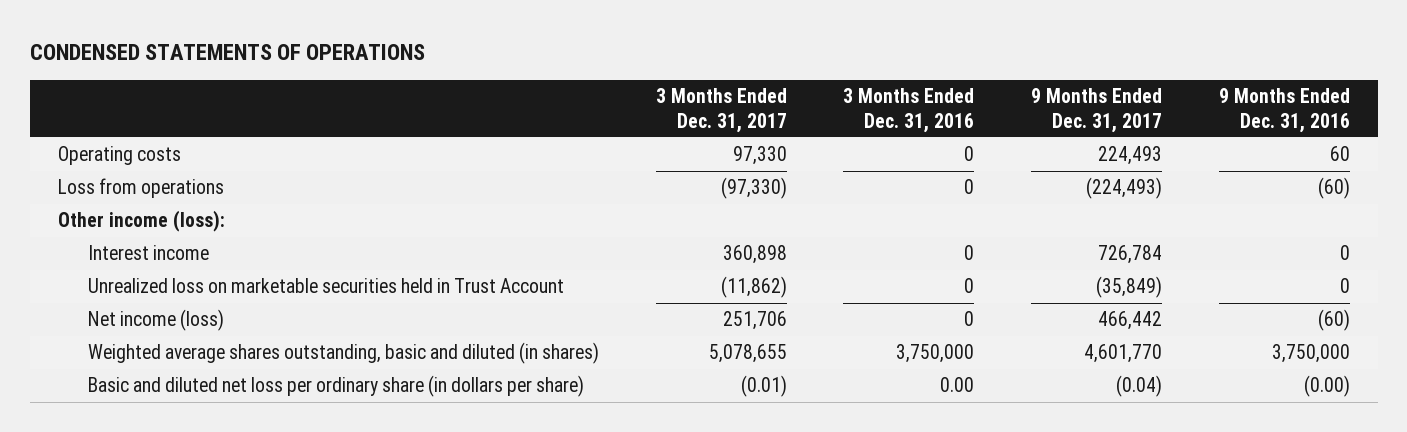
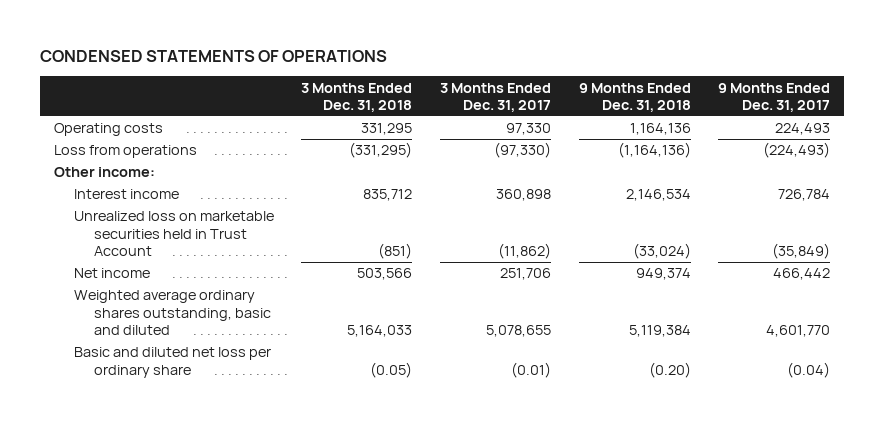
- | 3 Months Ended Dec. 31, 2017 | 3 Months Ended Dec. 31, 2016 | 9 Months Ended Dec. 31, 2017 | 9 Months Ended Dec. 31, 2016
+ | 3 Months Ended Dec. 31, 2018 | 3 Months Ended Dec. 31, 2017 | 9 Months Ended Dec. 31, 2018 | 9 Months Ended Dec. 31, 2017
- Other income (loss):
+ Other income:
- Net income (loss) | 251,706 | 0 | 466,442 | (60)
- Weighted average shares outstanding, basic and diluted (in shares) | 5,078,655 | 3,750,000 | 4,601,770 | 3,750,000
- Basic and diluted net loss per ordinary share (in dollars per share) | (0.01) | 0.00 | (0.04) | (0.00)
+ Net income | 503,566 | 251,706 | 949,374 | 466,442
+ Weighted average ordinary shares outstanding, basic and diluted | 5,164,033 | 5,078,655 | 5,119,384 | 4,601,770
+ Basic and diluted net loss per ordinary share | (0.05) | (0.01) | (0.20) | (0.04)

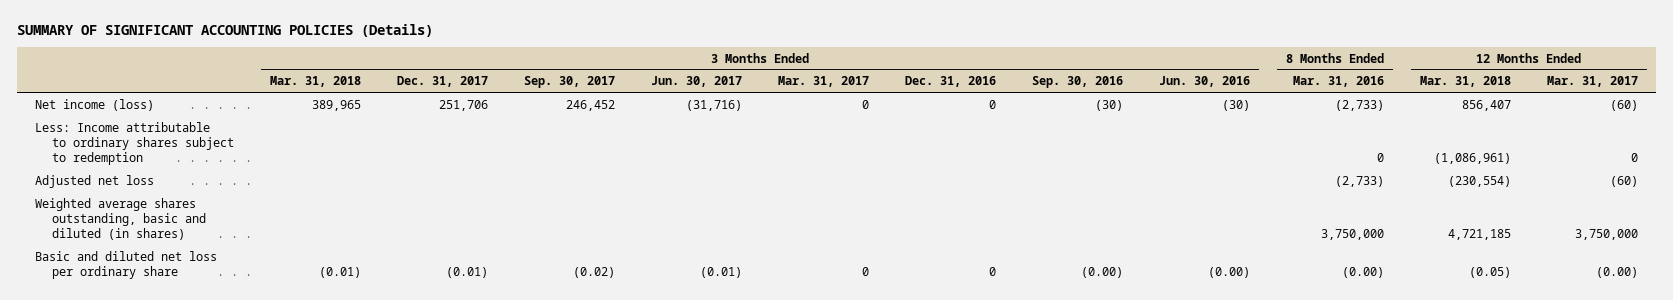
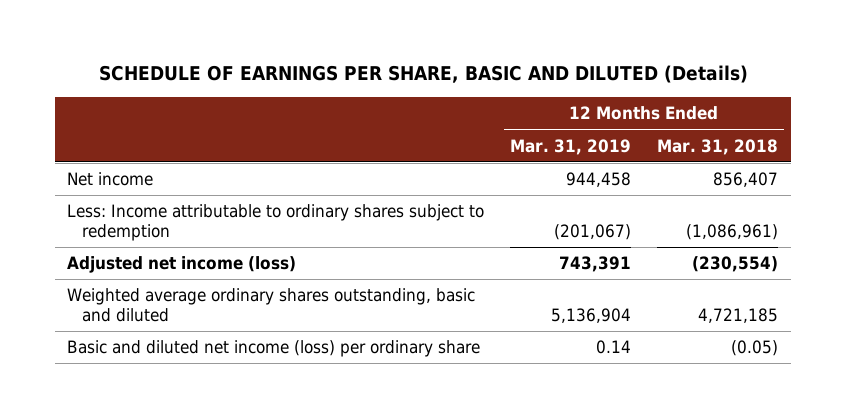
- SUMMARY OF SIGNIFICANT ACCOUNTING POLICIES (Details)
+ SCHEDULE OF EARNINGS PER SHARE, BASIC AND DILUTED (Details)
- | 3 Months Ended Mar. 31, 2018 | 3 Months Ended Dec. 31, 2017 | 3 Months Ended Sep. 30, 2017 | 3 Months Ended Jun. 30, 2017 | 3 Months Ended Mar. 31, 2017 | 3 Months Ended Dec. 31, 2016 | 3 Months Ended Sep. 30, 2016 | 3 Months Ended Jun. 30, 2016 | 8 Months Ended Mar. 31, 2016 | 12 Months Ended Mar. 31, 2018 | 12 Months Ended Mar. 31, 2017
+ | 12 Months Ended Mar. 31, 2019 | 12 Months Ended Mar. 31, 2018
- Net income (loss) | 389,965 | 251,706 | 246,452 | (31,716) | 0 | 0 | (30) | (30) | (2,733) | 856,407 | (60)
+ Net income | 944,458 | 856,407
- Adjusted net loss | | | | | | | | | (2,733) | (230,554) | (60)
- Weighted average shares outstanding, basic and diluted (in shares) | | | | | | | | | 3,750,000 | 4,721,185 | 3,750,000
- Basic and diluted net loss per ordinary share | (0.01) | (0.01) | (0.02) | (0.01) | 0 | 0 | (0.00) | (0.00) | (0.00) | (0.05) | (0.00)
+ Adjusted net income (loss) | 743,391 | (230,554)
+ Weighted average ordinary shares outstanding, basic and diluted | 5,136,904 | 4,721,185
+ Basic and diluted net income (loss) per ordinary share | 0.14 | (0.05)

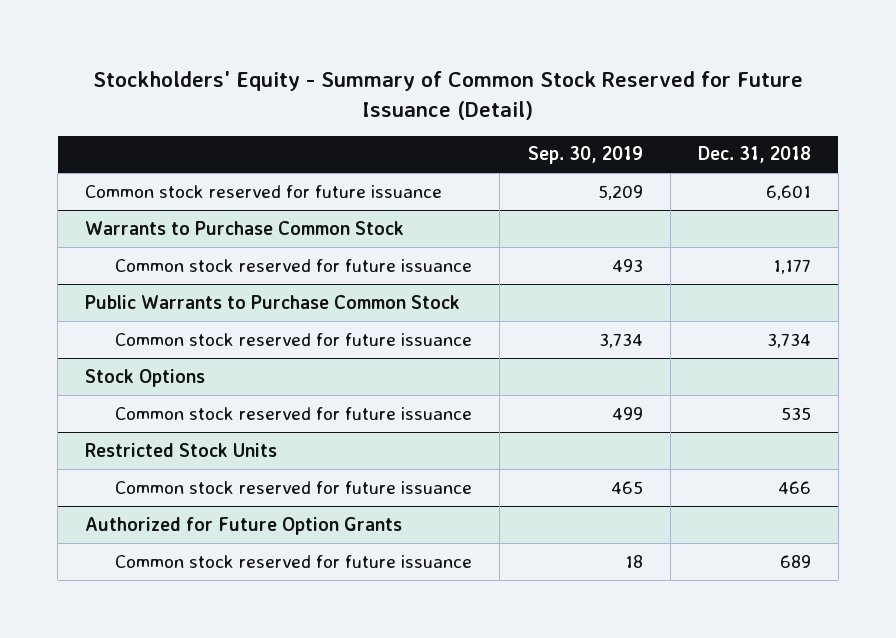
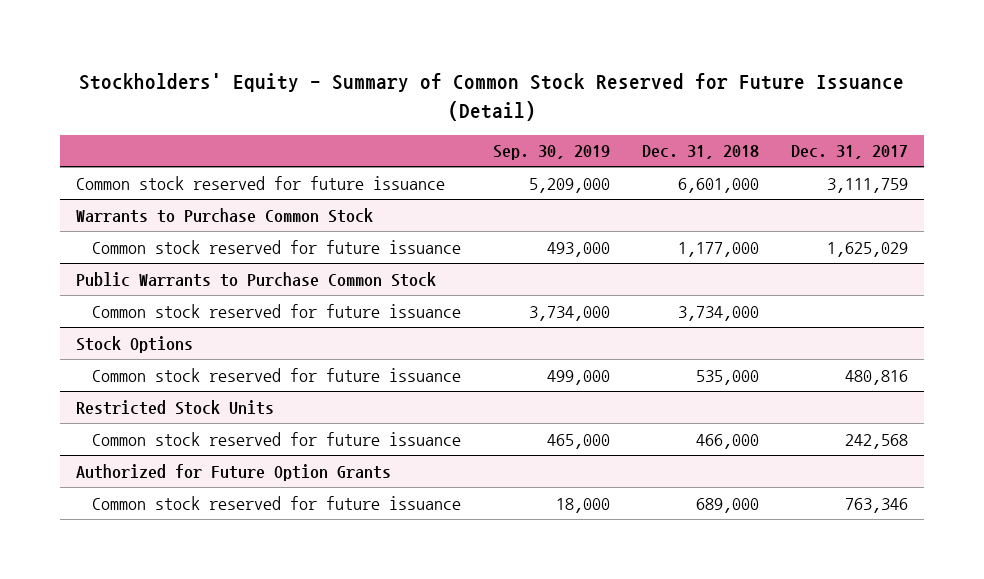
- | Sep. 30, 2019 | Dec. 31, 2018
+ | Sep. 30, 2019 | Dec. 31, 2018 | Dec. 31, 2017
- Common stock reserved for future issuance | 5,209 | 6,601
+ Common stock reserved for future issuance | 5,209,000 | 6,601,000 | 3,111,759
@ Warrants to Purchase Common Stock
- Common stock reserved for future issuance | 493 | 1,177
+ Common stock reserved for future issuance | 493,000 | 1,177,000 | 1,625,029
@ Public Warrants to Purchase Common Stock
- Common stock reserved for future issuance | 3,734 | 3,734
+ Common stock reserved for future issuance | 3,734,000 | 3,734,000 |
@ Stock Options
- Common stock reserved for future issuance | 499 | 535
+ Common stock reserved for future issuance | 499,000 | 535,000 | 480,816
@ Restricted Stock Units
- Common stock reserved for future issuance | 465 | 466
+ Common stock reserved for future issuance | 465,000 | 466,000 | 242,568
@ Authorized for Future Option Grants
- Common stock reserved for future issuance | 18 | 689
+ Common stock reserved for future issuance | 18,000 | 689,000 | 763,346

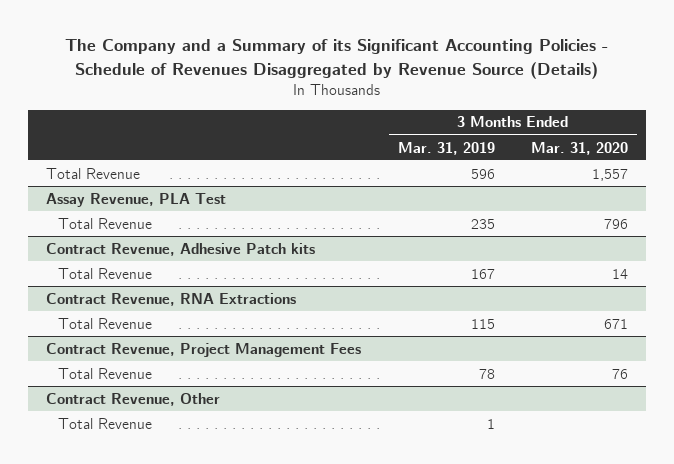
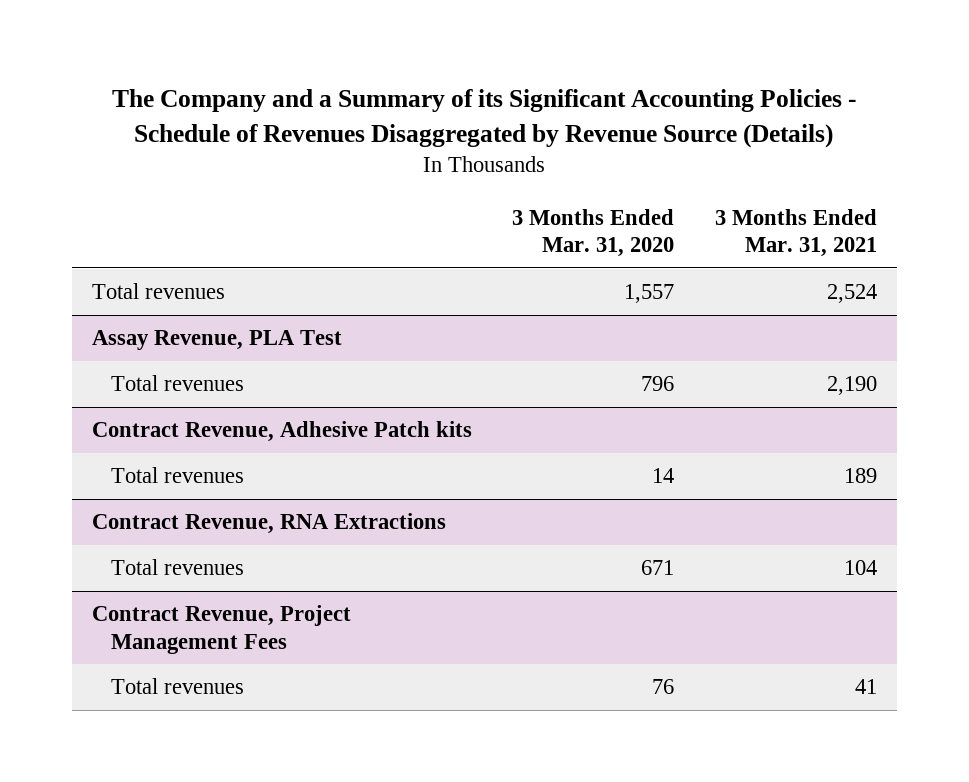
- | 3 Months Ended Mar. 31, 2019 | 3 Months Ended Mar. 31, 2020
+ | 3 Months Ended Mar. 31, 2020 | 3 Months Ended Mar. 31, 2021
- Total Revenue | 596 | 1,557
+ Total revenues | 1,557 | 2,524
@ Assay Revenue, PLA Test
- Total Revenue | 235 | 796
+ Total revenues | 796 | 2,190
@ Contract Revenue, Adhesive Patch kits
- Total Revenue | 167 | 14
+ Total revenues | 14 | 189
@ Contract Revenue, RNA Extractions
- Total Revenue | 115 | 671
+ Total revenues | 671 | 104
@ Contract Revenue, Project Management Fees
- Total Revenue | 78 | 76
- Contract Revenue, Other
- Total Revenue | 1 |
@ Contract Revenue, Project Management Fees
+ Total revenues | 76 | 41

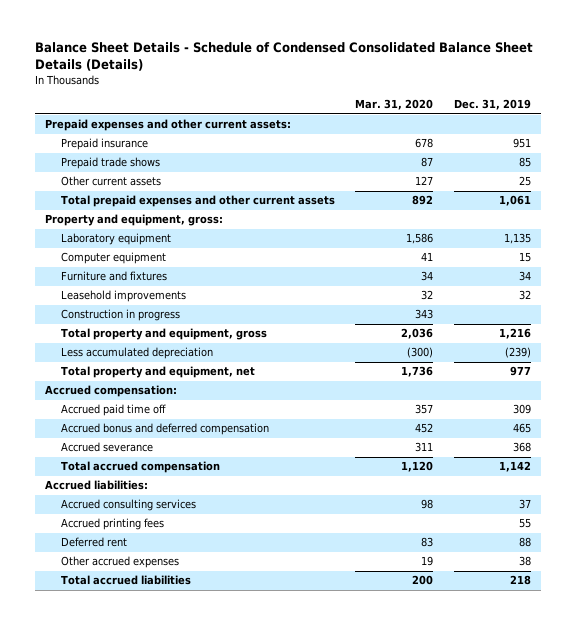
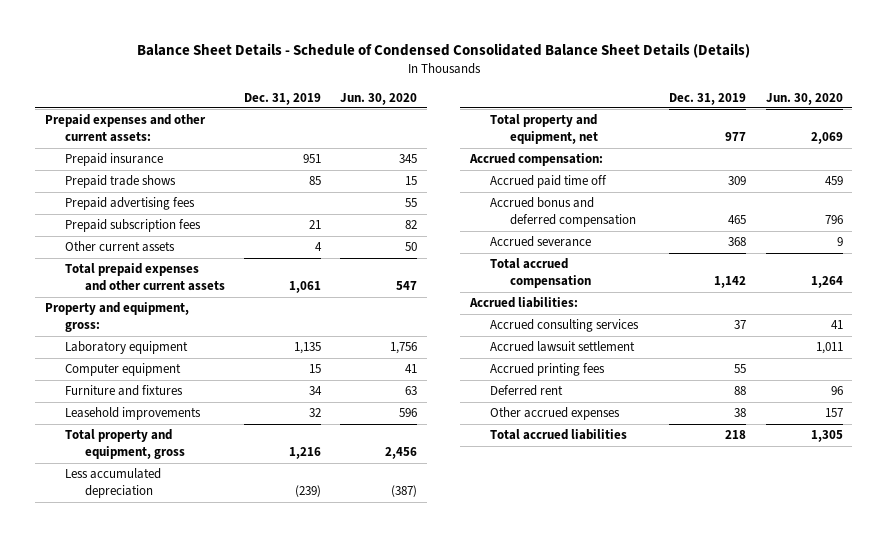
- | Mar. 31, 2020 | Dec. 31, 2019
+ | Dec. 31, 2019 | Jun. 30, 2020
- Other current assets | 127 | 25
+ Prepaid advertising fees | | 55
+ Prepaid subscription fees | 21 | 82
+ Other current assets | 4 | 50
- Construction in progress | 343 |
+ Accrued lawsuit settlement | | 1,011

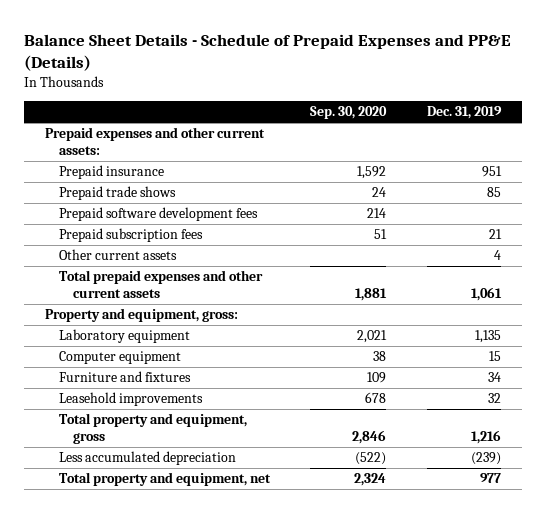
- Balance Sheet Details - Schedule of Condensed Consolidated Balance Sheet Details (Details)
+ Balance Sheet Details - Schedule of Prepaid Expenses and PP&E (Details)
- | Dec. 31, 2019 | Jun. 30, 2020
+ | Sep. 30, 2020 | Dec. 31, 2019
- Prepaid advertising fees | | 55
+ Prepaid software development fees | 214 |
- Accrued compensation:
- Accrued paid time off | 309 | 459
- Accrued bonus and deferred compensation | 465 | 796
- Accrued severance | 368 | 9
- Total accrued compensation | 1,142 | 1,264
- Accrued liabilities:
- Accrued consulting services | 37 | 41
- Accrued lawsuit settlement | | 1,011
- Accrued printing fees | 55 |
- Deferred rent | 88 | 96
- Other accrued expenses | 38 | 157
- Total accrued liabilities | 218 | 1,305

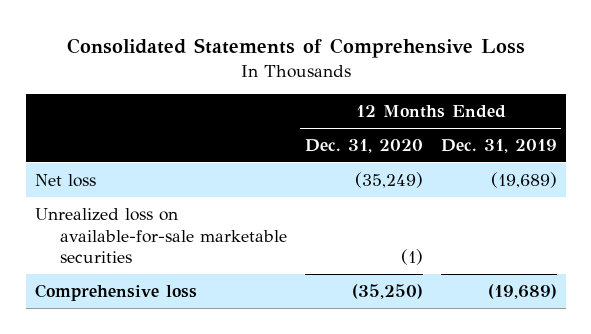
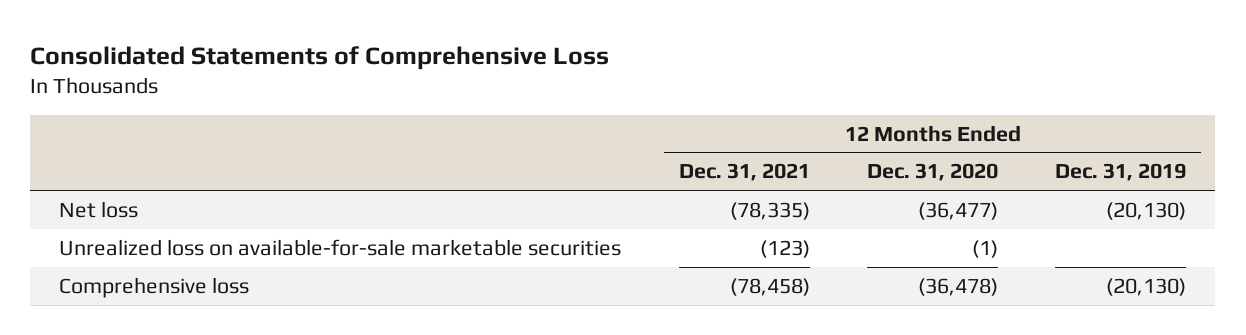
- | 12 Months Ended Dec. 31, 2020 | 12 Months Ended Dec. 31, 2019
+ | 12 Months Ended Dec. 31, 2021 | 12 Months Ended Dec. 31, 2020 | 12 Months Ended Dec. 31, 2019
- Net loss | (35,249) | (19,689)
+ Net loss | (78,335) | (36,477) | (20,130)
- Comprehensive loss | (35,250) | (19,689)
+ Comprehensive loss | (78,458) | (36,478) | (20,130)

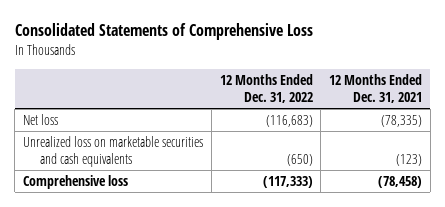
- | 12 Months Ended Dec. 31, 2021 | 12 Months Ended Dec. 31, 2020 | 12 Months Ended Dec. 31, 2019
+ | 12 Months Ended Dec. 31, 2022 | 12 Months Ended Dec. 31, 2021
- Unrealized loss on available-for-sale marketable securities | (123) | (1) |
+ Unrealized loss on marketable securities and cash equivalents | (650) | (123)

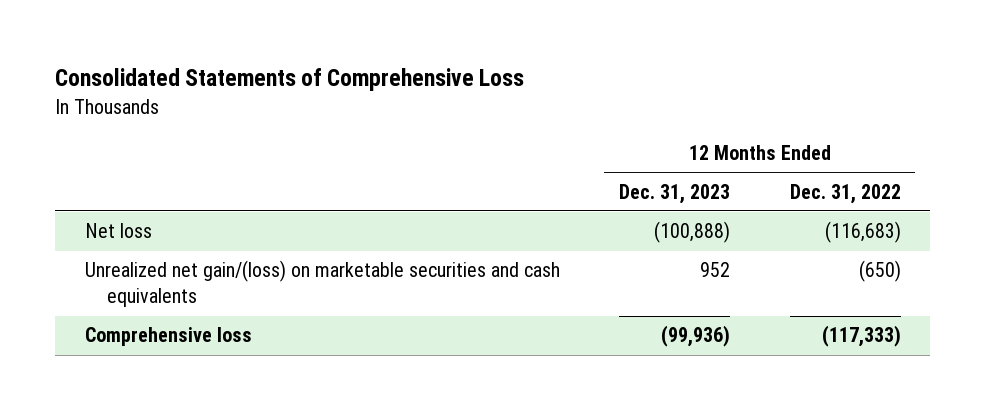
- | 12 Months Ended Dec. 31, 2022 | 12 Months Ended Dec. 31, 2021
+ | 12 Months Ended Dec. 31, 2023 | 12 Months Ended Dec. 31, 2022
- Unrealized loss on marketable securities and cash equivalents | (650) | (123)
+ Unrealized net gain/(loss) on marketable securities and cash equivalents | 952 | (650)

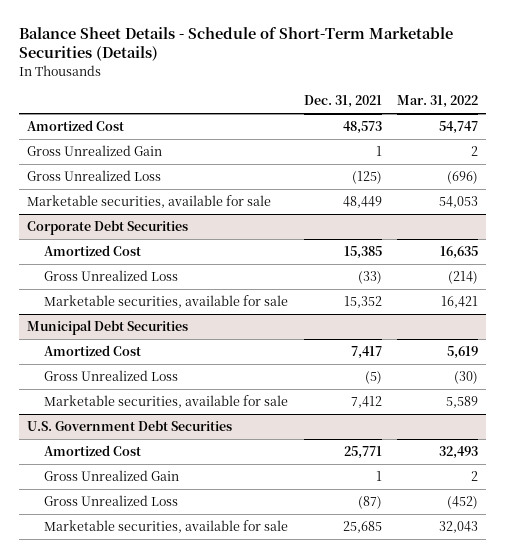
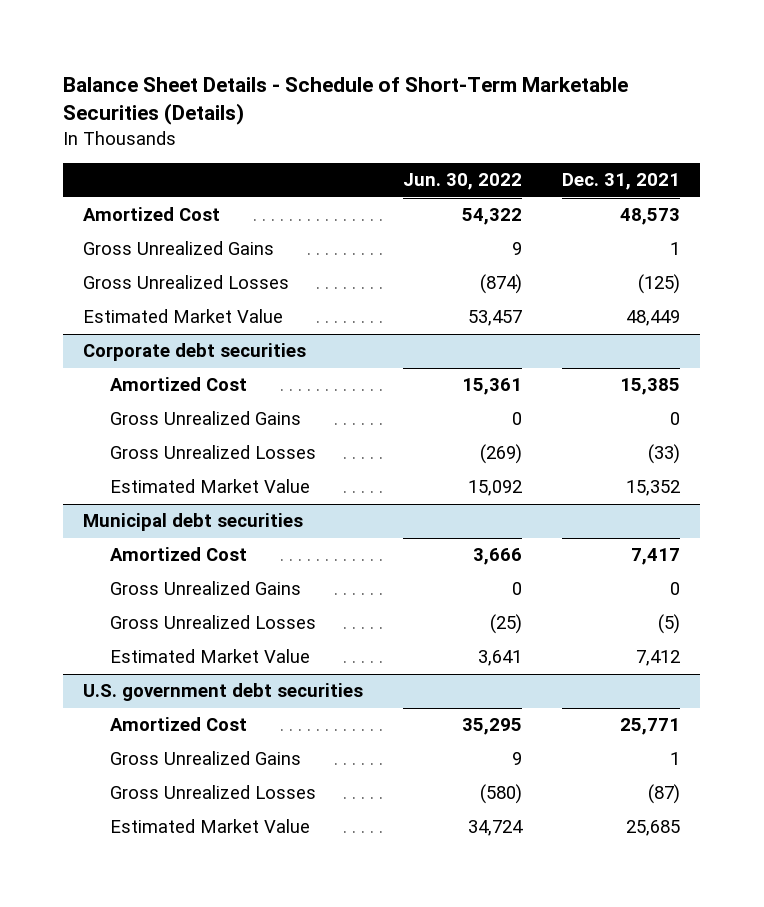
- | Dec. 31, 2021 | Mar. 31, 2022
+ | Jun. 30, 2022 | Dec. 31, 2021
- Gross Unrealized Gain | 1 | 2
- Gross Unrealized Loss | (125) | (696)
- Marketable securities, available for sale | 48,449 | 54,053
- Corporate Debt Securities
+ Gross Unrealized Gains | 9 | 1
+ Gross Unrealized Losses | (874) | (125)
+ Estimated Market Value | 53,457 | 48,449
+ Corporate debt securities
- Gross Unrealized Loss | (33) | (214)
- Marketable securities, available for sale | 15,352 | 16,421
- Municipal Debt Securities
+ Gross Unrealized Gains | 0 | 0
+ Gross Unrealized Losses | (269) | (33)
+ Estimated Market Value | 15,092 | 15,352
+ Municipal debt securities
- Gross Unrealized Loss | (5) | (30)
- Marketable securities, available for sale | 7,412 | 5,589
- U.S. Government Debt Securities
+ Gross Unrealized Gains | 0 | 0
+ Gross Unrealized Losses | (25) | (5)
+ Estimated Market Value | 3,641 | 7,412
+ U.S. government debt securities
- Gross Unrealized Gain | 1 | 2
- Gross Unrealized Loss | (87) | (452)
- Marketable securities, available for sale | 25,685 | 32,043
+ Gross Unrealized Gains | 9 | 1
+ Gross Unrealized Losses | (580) | (87)
+ Estimated Market Value | 34,724 | 25,685

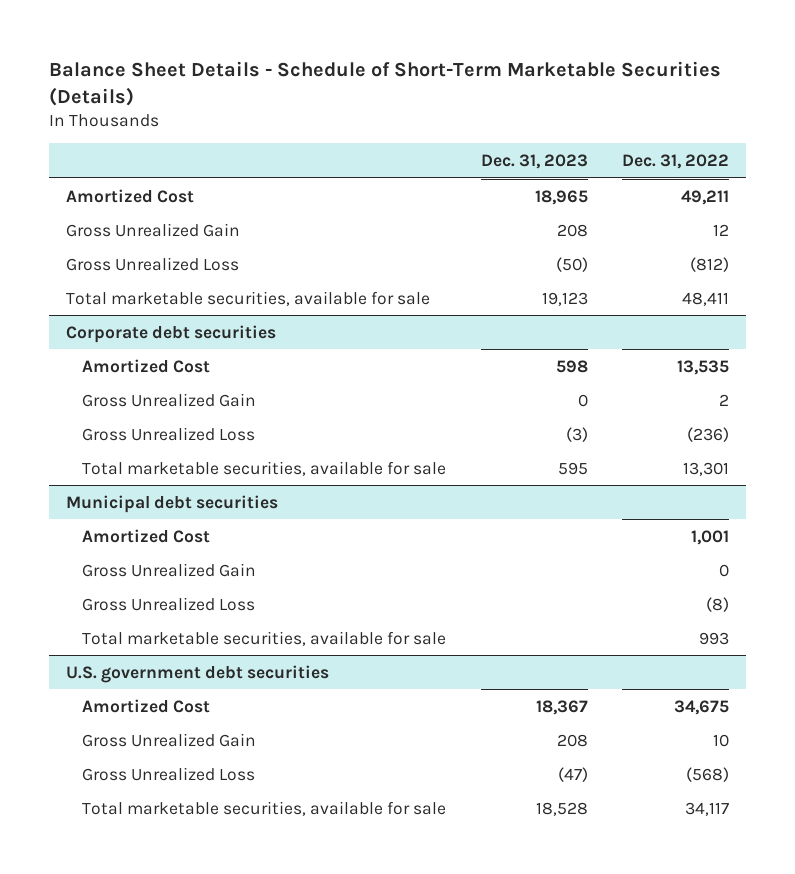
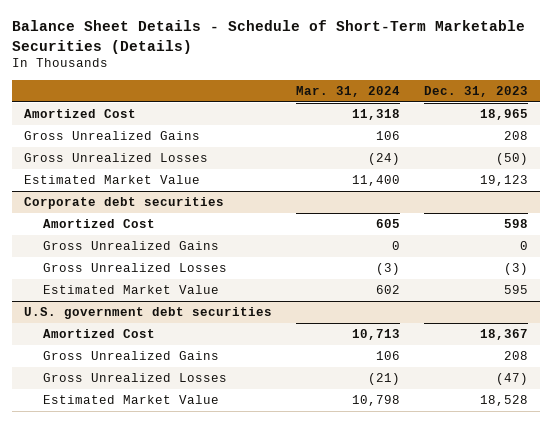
- | Dec. 31, 2023 | Dec. 31, 2022
+ | Mar. 31, 2024 | Dec. 31, 2023
- Gross Unrealized Gain | 208 | 12
- Gross Unrealized Loss | (50) | (812)
- Total marketable securities, available for sale | 19,123 | 48,411
+ Gross Unrealized Gains | 106 | 208
+ Gross Unrealized Losses | (24) | (50)
+ Estimated Market Value | 11,400 | 19,123
@ Corporate debt securities
- Gross Unrealized Gain | 0 | 2
- Gross Unrealized Loss | (3) | (236)
- Total marketable securities, available for sale | 595 | 13,301
- Municipal debt securities
- Amortized Cost | | 1,001
- Gross Unrealized Gain | | 0
- Gross Unrealized Loss | | (8)
- Total marketable securities, available for sale | | 993
@ Corporate debt securities
+ Gross Unrealized Gains | 0 | 0
+ Gross Unrealized Losses | (3) | (3)
+ Estimated Market Value | 602 | 595
@ U.S. government debt securities
- Gross Unrealized Gain | 208 | 10
- Gross Unrealized Loss | (47) | (568)
- Total marketable securities, available for sale | 18,528 | 34,117
+ Gross Unrealized Gains | 106 | 208
+ Gross Unrealized Losses | (21) | (47)
+ Estimated Market Value | 10,798 | 18,528

